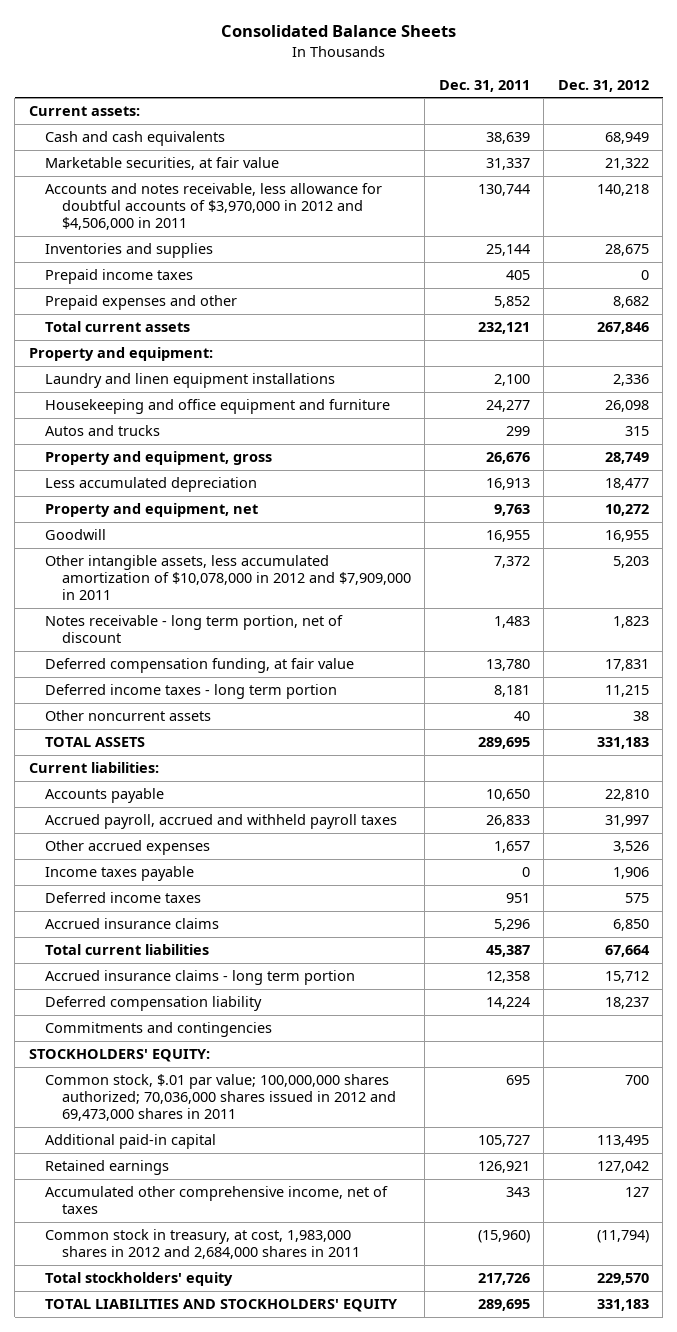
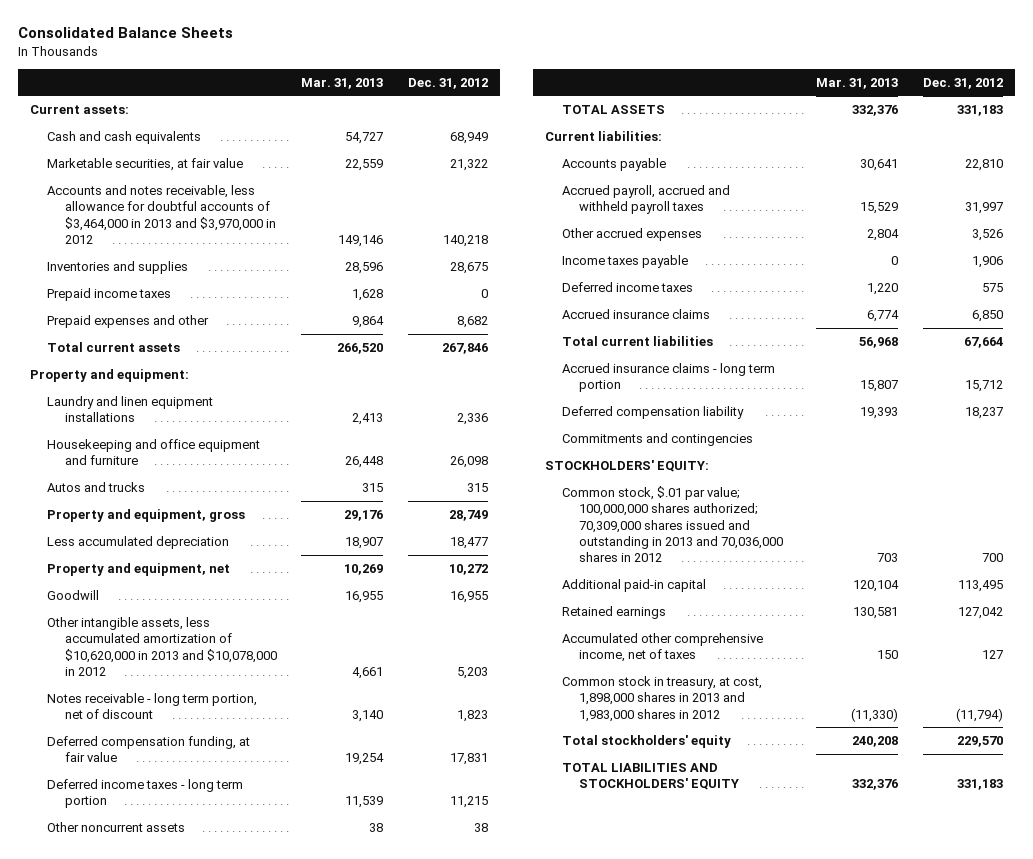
- | Dec. 31, 2011 | Dec. 31, 2012
+ | Mar. 31, 2013 | Dec. 31, 2012
- Accounts and notes receivable, less allowance for doubtful accounts of $3,970,000 in 2012 and $4,506,000 in 2011 | 130,744 | 140,218
+ Accounts and notes receivable, less allowance for doubtful accounts of $3,464,000 in 2013 and $3,970,000 in 2012 | 149,146 | 140,218
- Other intangible assets, less accumulated amortization of $10,078,000 in 2012 and $7,909,000 in 2011 | 7,372 | 5,203
+ Other intangible assets, less accumulated amortization of $10,620,000 in 2013 and $10,078,000 in 2012 | 4,661 | 5,203
- Common stock, $.01 par value; 100,000,000 shares authorized; 70,036,000 shares issued in 2012 and 69,473,000 shares in 2011 | 695 | 700
+ Common stock, $.01 par value; 100,000,000 shares authorized; 70,309,000 shares issued and outstanding in 2013 and 70,036,000 shares in 2012 | 703 | 700
- Common stock in treasury, at cost, 1,983,000 shares in 2012 and 2,684,000 shares in 2011 | (15,960) | (11,794)
+ Common stock in treasury, at cost, 1,898,000 shares in 2013 and 1,983,000 shares in 2012 | (11,330) | (11,794)

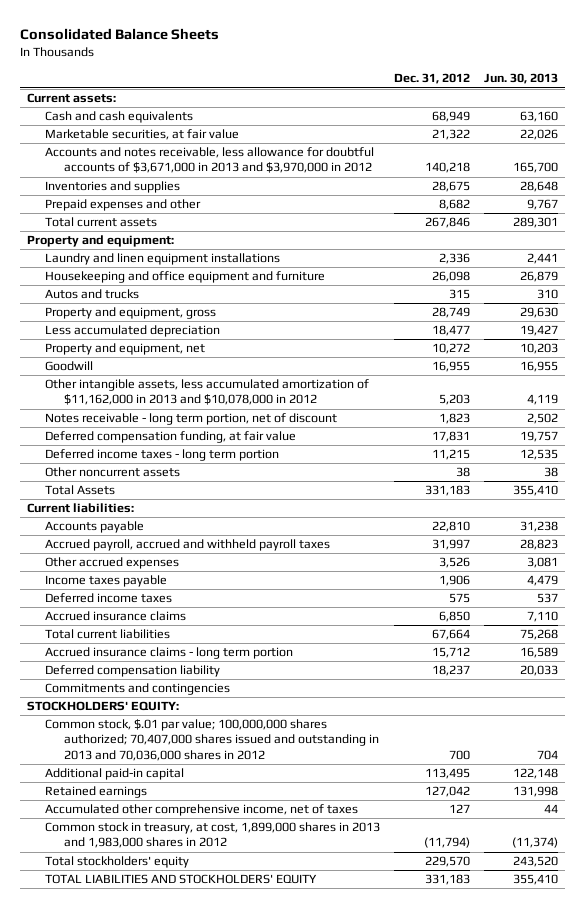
- | Mar. 31, 2013 | Dec. 31, 2012
+ | Dec. 31, 2012 | Jun. 30, 2013
- Accounts and notes receivable, less allowance for doubtful accounts of $3,464,000 in 2013 and $3,970,000 in 2012 | 149,146 | 140,218
+ Accounts and notes receivable, less allowance for doubtful accounts of $3,671,000 in 2013 and $3,970,000 in 2012 | 140,218 | 165,700
- Prepaid income taxes | 1,628 | 0
- Other intangible assets, less accumulated amortization of $10,620,000 in 2013 and $10,078,000 in 2012 | 4,661 | 5,203
+ Other intangible assets, less accumulated amortization of $11,162,000 in 2013 and $10,078,000 in 2012 | 5,203 | 4,119
- TOTAL ASSETS | 332,376 | 331,183
+ Total Assets | 331,183 | 355,410
- Common stock, $.01 par value; 100,000,000 shares authorized; 70,309,000 shares issued and outstanding in 2013 and 70,036,000 shares in 2012 | 703 | 700
+ Common stock, $.01 par value; 100,000,000 shares authorized; 70,407,000 shares issued and outstanding in 2013 and 70,036,000 shares in 2012 | 700 | 704
- Common stock in treasury, at cost, 1,898,000 shares in 2013 and 1,983,000 shares in 2012 | (11,330) | (11,794)
+ Common stock in treasury, at cost, 1,899,000 shares in 2013 and 1,983,000 shares in 2012 | (11,794) | (11,374)

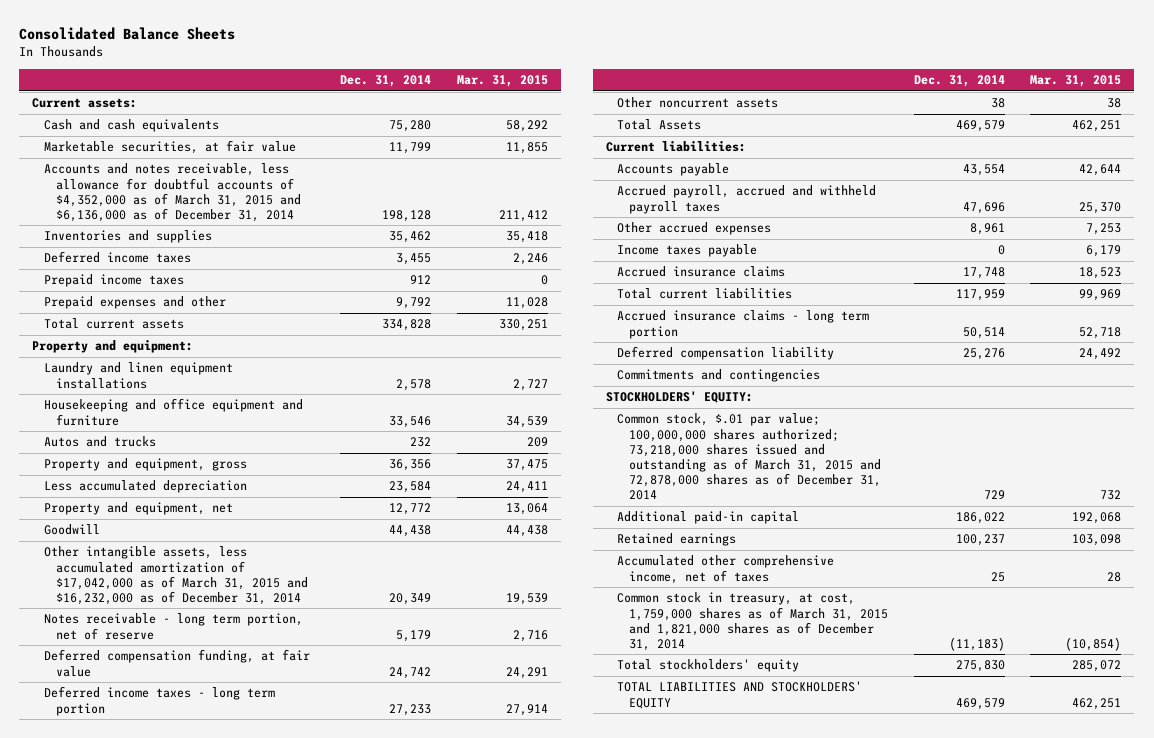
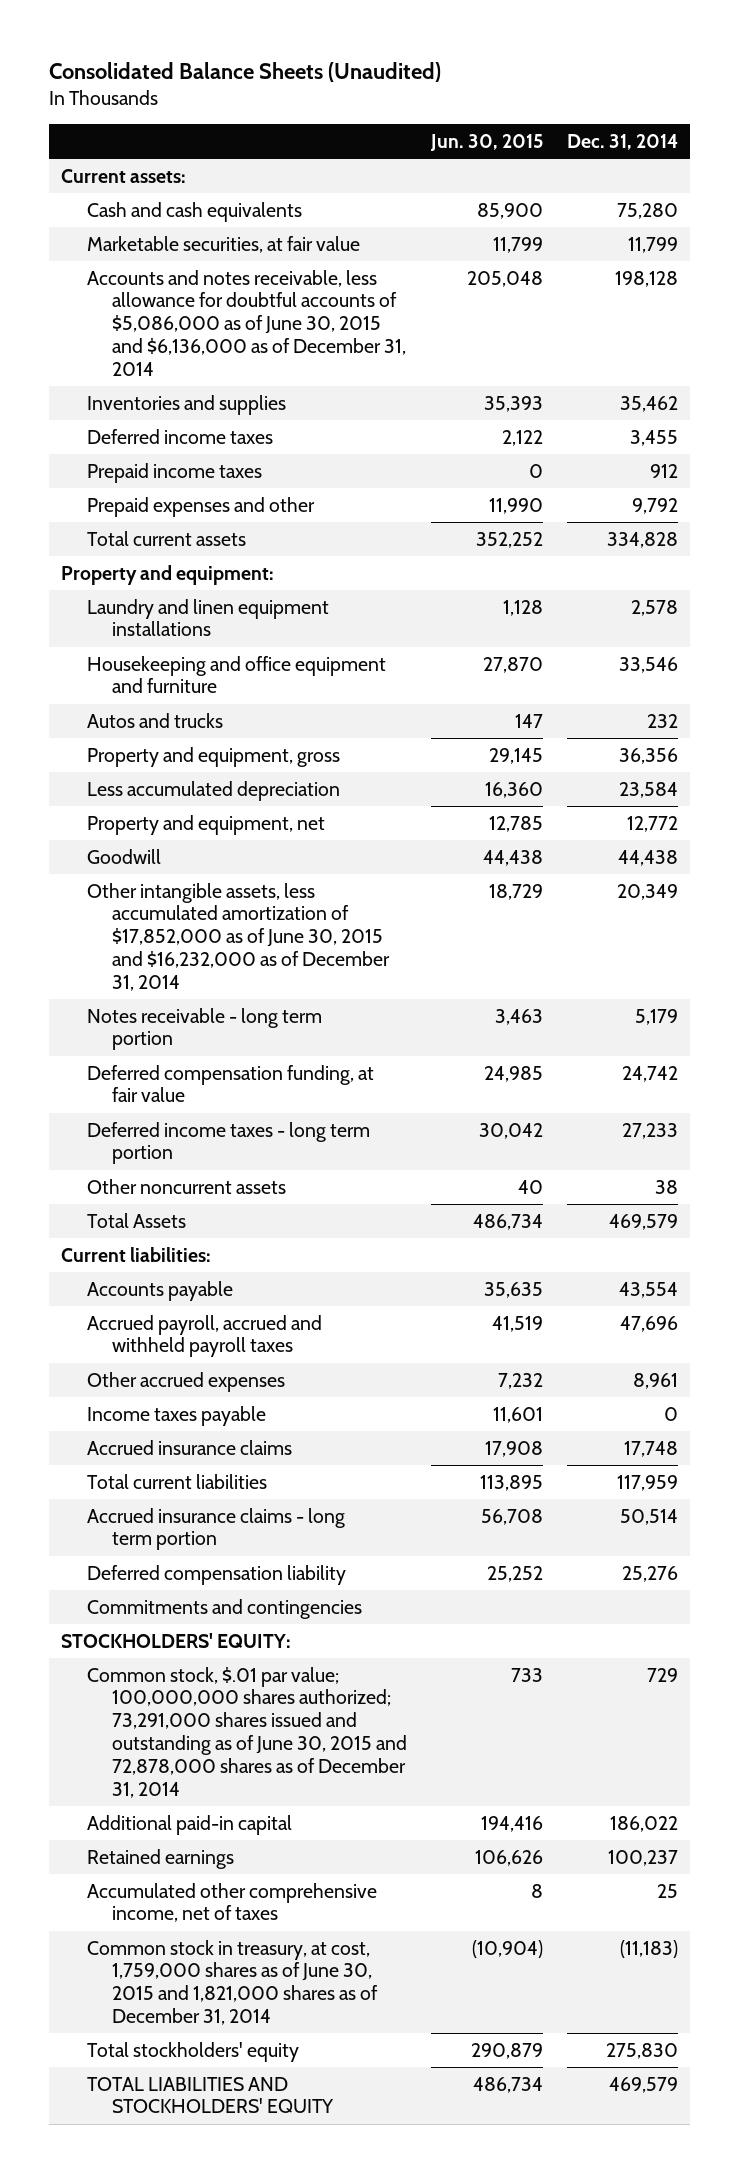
- Consolidated Balance Sheets
+ Consolidated Balance Sheets (Unaudited)
- | Dec. 31, 2014 | Mar. 31, 2015
+ | Jun. 30, 2015 | Dec. 31, 2014
- Accounts and notes receivable, less allowance for doubtful accounts of $4,352,000 as of March 31, 2015 and $6,136,000 as of December 31, 2014 | 198,128 | 211,412
+ Accounts and notes receivable, less allowance for doubtful accounts of $5,086,000 as of June 30, 2015 and $6,136,000 as of December 31, 2014 | 205,048 | 198,128
- Other intangible assets, less accumulated amortization of $17,042,000 as of March 31, 2015 and $16,232,000 as of December 31, 2014 | 20,349 | 19,539
- Notes receivable - long term portion, net of reserve | 5,179 | 2,716
+ Other intangible assets, less accumulated amortization of $17,852,000 as of June 30, 2015 and $16,232,000 as of December 31, 2014 | 18,729 | 20,349
+ Notes receivable - long term portion | 3,463 | 5,179
- Common stock, $.01 par value; 100,000,000 shares authorized; 73,218,000 shares issued and outstanding as of March 31, 2015 and 72,878,000 shares as of December 31, 2014 | 729 | 732
+ Common stock, $.01 par value; 100,000,000 shares authorized; 73,291,000 shares issued and outstanding as of June 30, 2015 and 72,878,000 shares as of December 31, 2014 | 733 | 729
- Common stock in treasury, at cost, 1,759,000 shares as of March 31, 2015 and 1,821,000 shares as of December 31, 2014 | (11,183) | (10,854)
+ Common stock in treasury, at cost, 1,759,000 shares as of June 30, 2015 and 1,821,000 shares as of December 31, 2014 | (10,904) | (11,183)

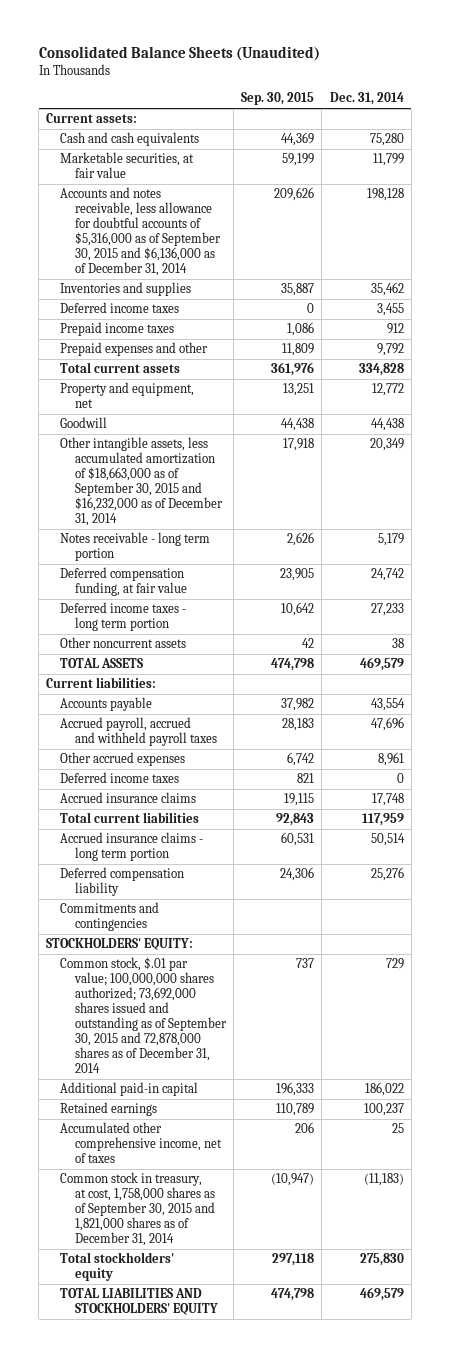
- | Jun. 30, 2015 | Dec. 31, 2014
+ | Sep. 30, 2015 | Dec. 31, 2014
- Accounts and notes receivable, less allowance for doubtful accounts of $5,086,000 as of June 30, 2015 and $6,136,000 as of December 31, 2014 | 205,048 | 198,128
+ Accounts and notes receivable, less allowance for doubtful accounts of $5,316,000 as of September 30, 2015 and $6,136,000 as of December 31, 2014 | 209,626 | 198,128
- Property and equipment:
- Laundry and linen equipment installations | 1,128 | 2,578
- Housekeeping and office equipment and furniture | 27,870 | 33,546
- Autos and trucks | 147 | 232
- Property and equipment, gross | 29,145 | 36,356
- Less accumulated depreciation | 16,360 | 23,584
- Other intangible assets, less accumulated amortization of $17,852,000 as of June 30, 2015 and $16,232,000 as of December 31, 2014 | 18,729 | 20,349
+ Other intangible assets, less accumulated amortization of $18,663,000 as of September 30, 2015 and $16,232,000 as of December 31, 2014 | 17,918 | 20,349
- Total Assets | 486,734 | 469,579
+ TOTAL ASSETS | 474,798 | 469,579
- Income taxes payable | 11,601 | 0
+ Deferred income taxes | 821 | 0
- Common stock, $.01 par value; 100,000,000 shares authorized; 73,291,000 shares issued and outstanding as of June 30, 2015 and 72,878,000 shares as of December 31, 2014 | 733 | 729
+ Common stock, $.01 par value; 100,000,000 shares authorized; 73,692,000 shares issued and outstanding as of September 30, 2015 and 72,878,000 shares as of December 31, 2014 | 737 | 729
- Common stock in treasury, at cost, 1,759,000 shares as of June 30, 2015 and 1,821,000 shares as of December 31, 2014 | (10,904) | (11,183)
+ Common stock in treasury, at cost, 1,758,000 shares as of September 30, 2015 and 1,821,000 shares as of December 31, 2014 | (10,947) | (11,183)

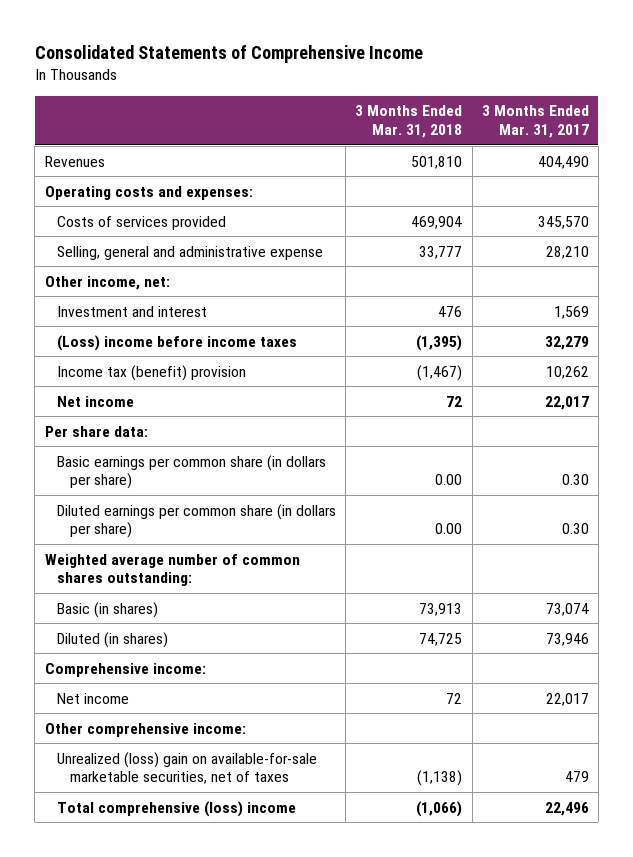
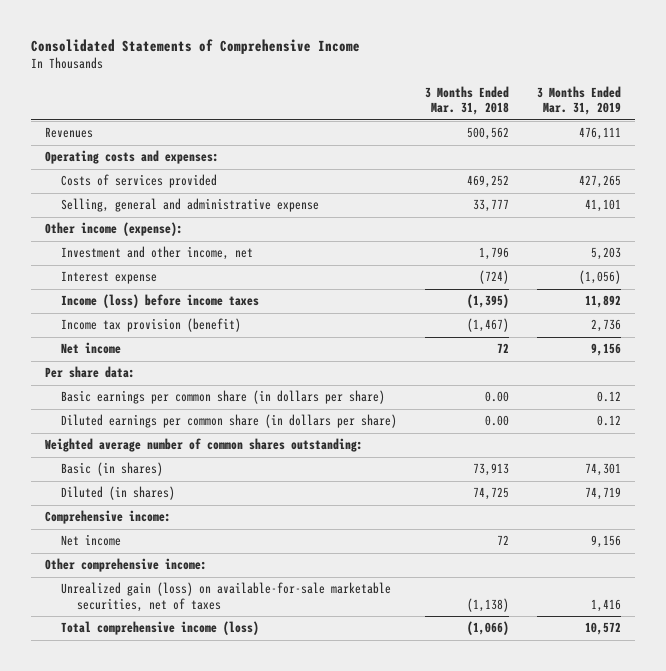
- | 3 Months Ended Mar. 31, 2018 | 3 Months Ended Mar. 31, 2017
+ | 3 Months Ended Mar. 31, 2018 | 3 Months Ended Mar. 31, 2019
- Revenues | 501,810 | 404,490
+ Revenues | 500,562 | 476,111
- Costs of services provided | 469,904 | 345,570
+ Costs of services provided | 469,252 | 427,265
- Other income, net:
- Investment and interest | 476 | 1,569
- (Loss) income before income taxes | (1,395) | 32,279
- Income tax (benefit) provision | (1,467) | 10,262
+ Other income (expense):
+ Investment and other income, net | 1,796 | 5,203
+ Interest expense | (724) | (1,056)
+ Income (loss) before income taxes | (1,395) | 11,892
+ Income tax provision (benefit) | (1,467) | 2,736
- Unrealized (loss) gain on available-for-sale marketable securities, net of taxes | (1,138) | 479
- Total comprehensive (loss) income | (1,066) | 22,496
+ Unrealized gain (loss) on available-for-sale marketable securities, net of taxes | (1,138) | 1,416
+ Total comprehensive income (loss) | (1,066) | 10,572

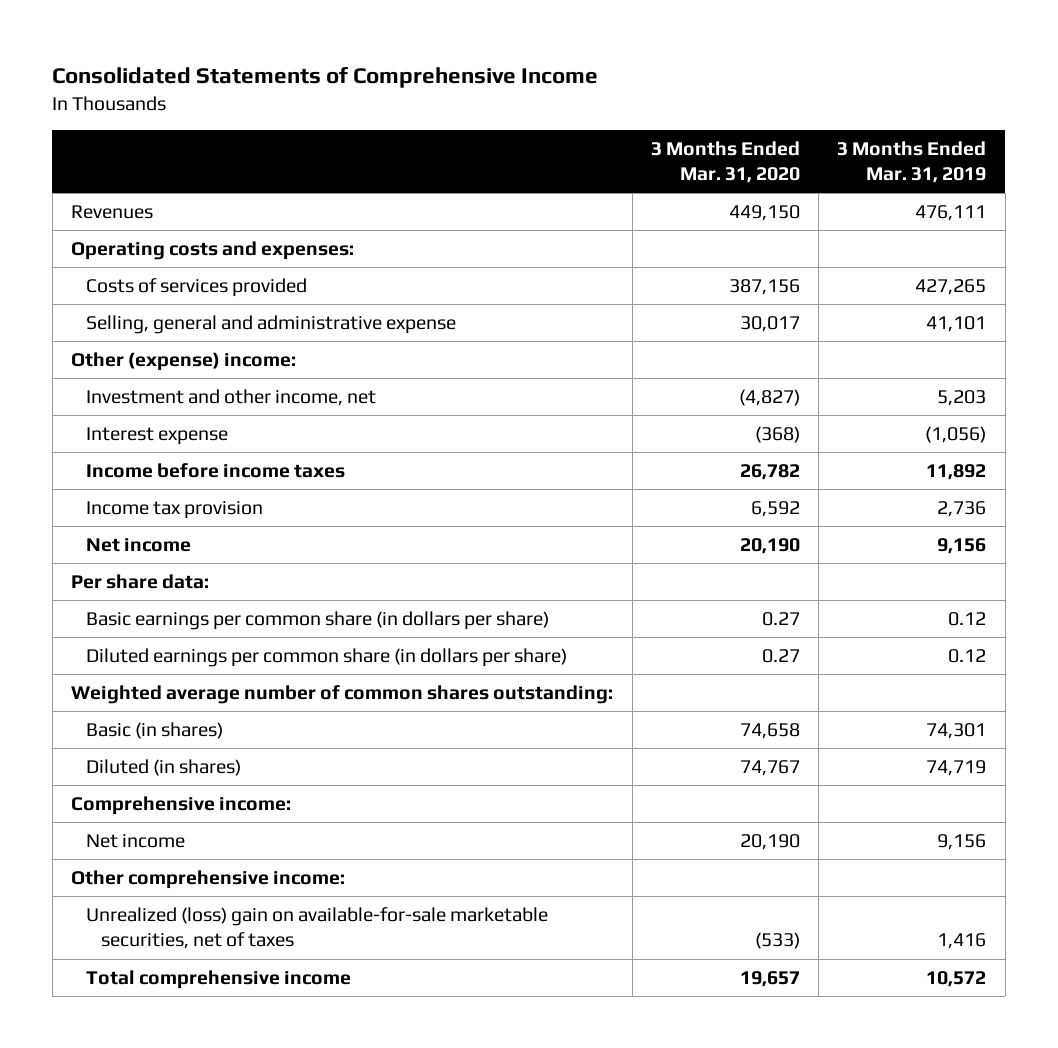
- | 3 Months Ended Mar. 31, 2018 | 3 Months Ended Mar. 31, 2019
+ | 3 Months Ended Mar. 31, 2020 | 3 Months Ended Mar. 31, 2019
- Other income (expense):
+ Other (expense) income:
- Income (loss) before income taxes | (1,395) | 11,892
- Income tax provision (benefit) | (1,467) | 2,736
+ Income before income taxes | 26,782 | 11,892
+ Income tax provision | 6,592 | 2,736
- Unrealized gain (loss) on available-for-sale marketable securities, net of taxes | (1,138) | 1,416
- Total comprehensive income (loss) | (1,066) | 10,572
+ Unrealized (loss) gain on available-for-sale marketable securities, net of taxes | (533) | 1,416
+ Total comprehensive income | 19,657 | 10,572

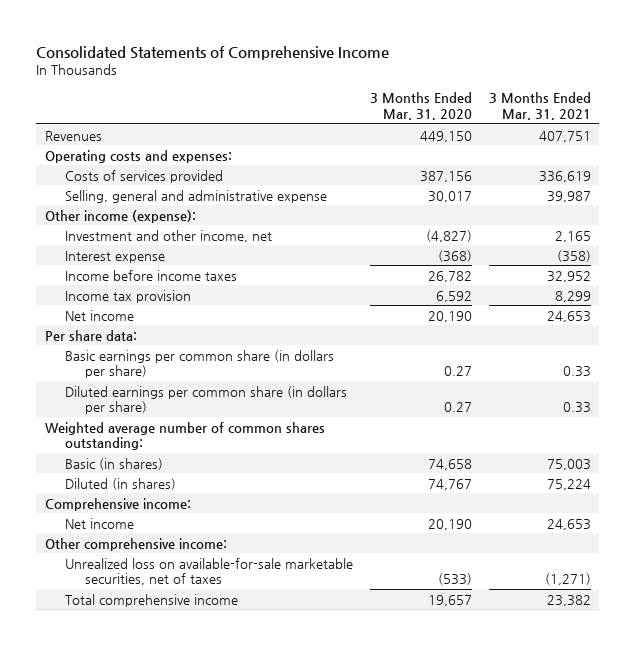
- | 3 Months Ended Mar. 31, 2020 | 3 Months Ended Mar. 31, 2019
+ | 3 Months Ended Mar. 31, 2020 | 3 Months Ended Mar. 31, 2021
- Other (expense) income:
+ Other income (expense):
- Unrealized (loss) gain on available-for-sale marketable securities, net of taxes | (533) | 1,416
+ Unrealized loss on available-for-sale marketable securities, net of taxes | (533) | (1,271)

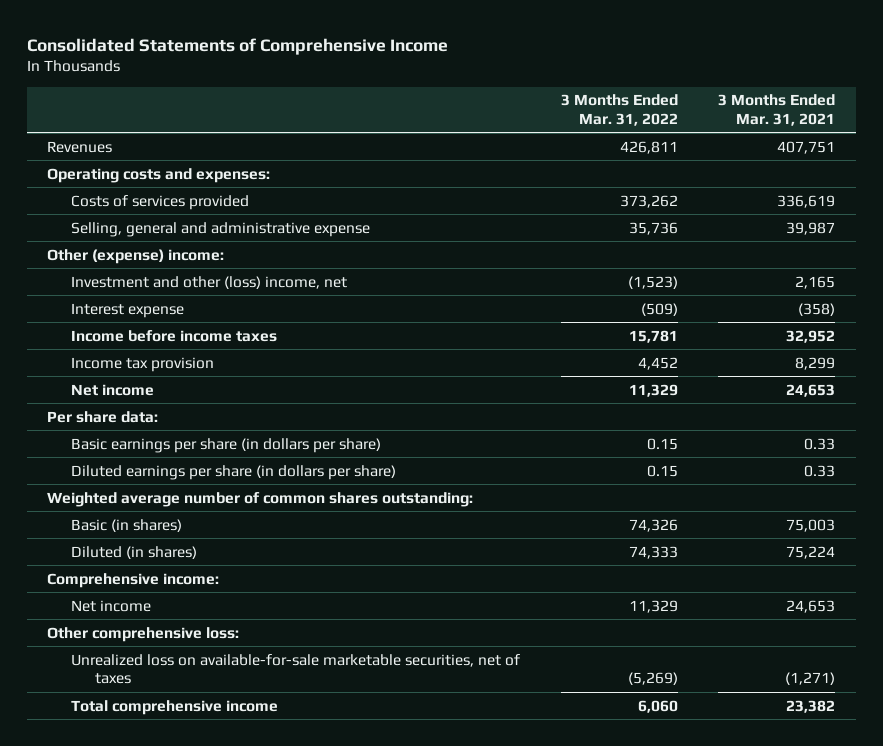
- | 3 Months Ended Mar. 31, 2020 | 3 Months Ended Mar. 31, 2021
+ | 3 Months Ended Mar. 31, 2022 | 3 Months Ended Mar. 31, 2021
- Other income (expense):
- Investment and other income, net | (4,827) | 2,165
+ Other (expense) income:
+ Investment and other (loss) income, net | (1,523) | 2,165
- Basic earnings per common share (in dollars per share) | 0.27 | 0.33
- Diluted earnings per common share (in dollars per share) | 0.27 | 0.33
+ Basic earnings per share (in dollars per share) | 0.15 | 0.33
+ Diluted earnings per share (in dollars per share) | 0.15 | 0.33
- Other comprehensive income:
+ Other comprehensive loss:

